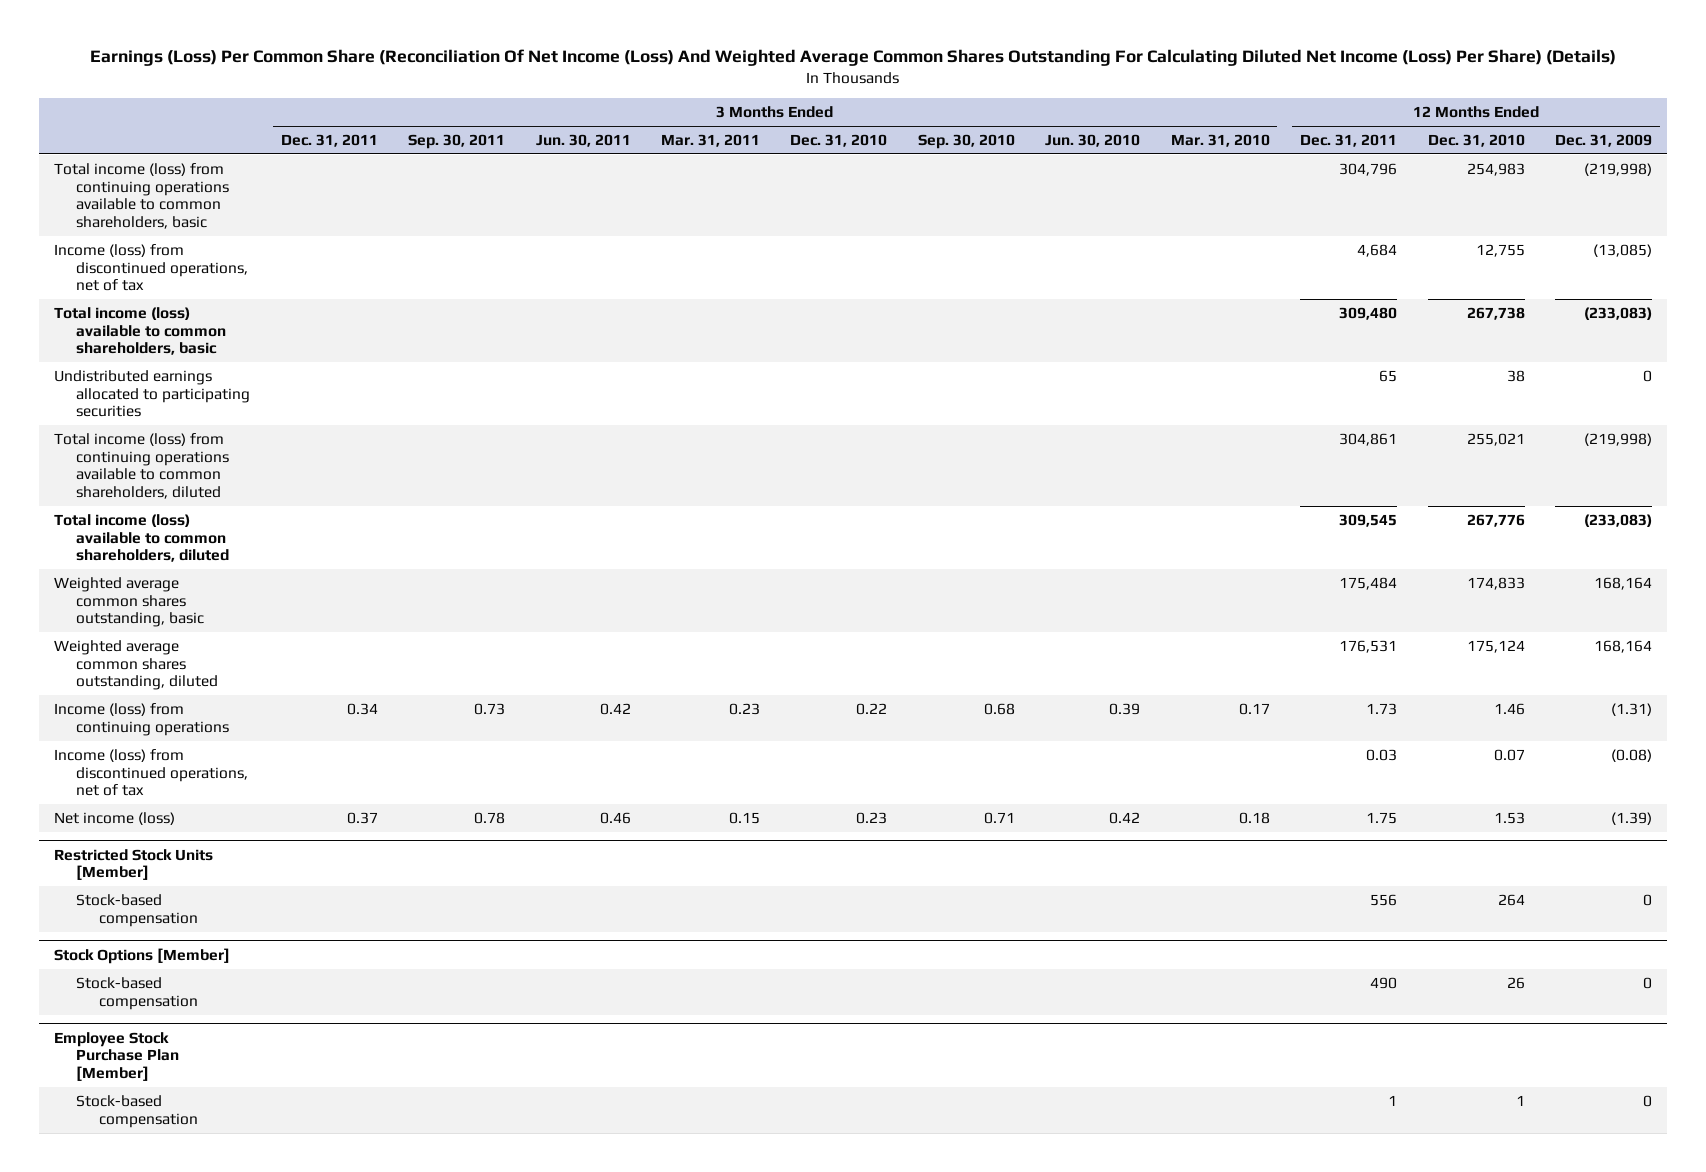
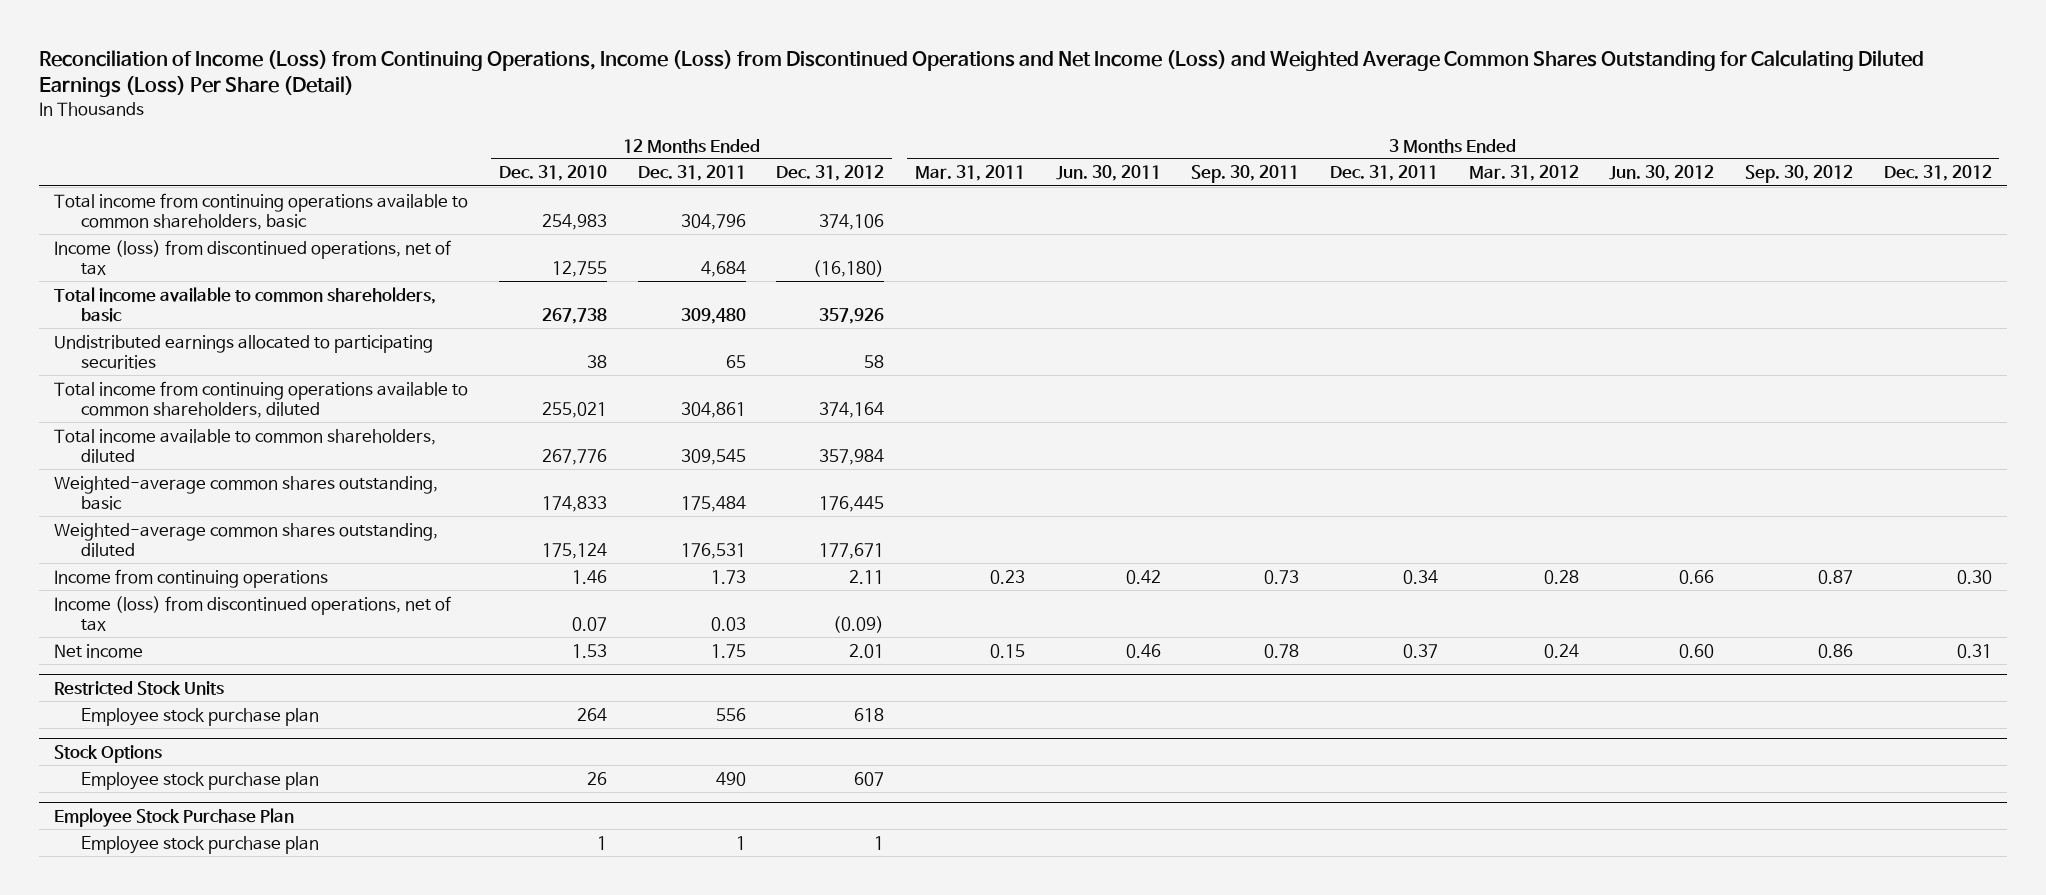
- Earnings (Loss) Per Common Share (Reconciliation Of Net Income (Loss) And Weighted Average Common Shares Outstanding For Calculating Diluted Net Income (Loss) Per Share) (Details)
+ Reconciliation of Income (Loss) from Continuing Operations, Income (Loss) from Discontinued Operations and Net Income (Loss) and Weighted Average Common Shares Outstanding for Calculating Diluted Earnings (Loss) Per Share (Detail)
- | 3 Months Ended Dec. 31, 2011 | 3 Months Ended Sep. 30, 2011 | 3 Months Ended Jun. 30, 2011 | 3 Months Ended Mar. 31, 2011 | 3 Months Ended Dec. 31, 2010 | 3 Months Ended Sep. 30, 2010 | 3 Months Ended Jun. 30, 2010 | 3 Months Ended Mar. 31, 2010 | 12 Months Ended Dec. 31, 2011 | 12 Months Ended Dec. 31, 2010 | 12 Months Ended Dec. 31, 2009
+ | 12 Months Ended Dec. 31, 2010 | 12 Months Ended Dec. 31, 2011 | 12 Months Ended Dec. 31, 2012 | 3 Months Ended Mar. 31, 2011 | 3 Months Ended Jun. 30, 2011 | 3 Months Ended Sep. 30, 2011 | 3 Months Ended Dec. 31, 2011 | 3 Months Ended Mar. 31, 2012 | 3 Months Ended Jun. 30, 2012 | 3 Months Ended Sep. 30, 2012 | 3 Months Ended Dec. 31, 2012
- Total income (loss) from continuing operations available to common shareholders, basic | | | | | | | | | 304,796 | 254,983 | (219,998)
+ Total income from continuing operations available to common shareholders, basic | 254,983 | 304,796 | 374,106 | | | | | | | |
- Total income (loss) available to common shareholders, basic | | | | | | | | | 309,480 | 267,738 | (233,083)
+ Total income available to common shareholders, basic | 267,738 | 309,480 | 357,926 | | | | | | | |
- Total income (loss) from continuing operations available to common shareholders, diluted | | | | | | | | | 304,861 | 255,021 | (219,998)
- Total income (loss) available to common shareholders, diluted | | | | | | | | | 309,545 | 267,776 | (233,083)
- Weighted average common shares outstanding, basic | | | | | | | | | 175,484 | 174,833 | 168,164
- Weighted average common shares outstanding, diluted | | | | | | | | | 176,531 | 175,124 | 168,164
- Income (loss) from continuing operations | 0.34 | 0.73 | 0.42 | 0.23 | 0.22 | 0.68 | 0.39 | 0.17 | 1.73 | 1.46 | (1.31)
+ Total income from continuing operations available to common shareholders, diluted | 255,021 | 304,861 | 374,164 | | | | | | | |
+ Total income available to common shareholders, diluted | 267,776 | 309,545 | 357,984 | | | | | | | |
+ Weighted-average common shares outstanding, basic | 174,833 | 175,484 | 176,445 | | | | | | | |
+ Weighted-average common shares outstanding, diluted | 175,124 | 176,531 | 177,671 | | | | | | | |
+ Income from continuing operations | 1.46 | 1.73 | 2.11 | 0.23 | 0.42 | 0.73 | 0.34 | 0.28 | 0.66 | 0.87 | 0.30
- Net income (loss) | 0.37 | 0.78 | 0.46 | 0.15 | 0.23 | 0.71 | 0.42 | 0.18 | 1.75 | 1.53 | (1.39)
- Restricted Stock Units [Member]
- Stock-based compensation | | | | | | | | | 556 | 264 | 0
- Stock Options [Member]
- Stock-based compensation | | | | | | | | | 490 | 26 | 0
- Employee Stock Purchase Plan [Member]
- Stock-based compensation | | | | | | | | | 1 | 1 | 0
+ Net income | 1.53 | 1.75 | 2.01 | 0.15 | 0.46 | 0.78 | 0.37 | 0.24 | 0.60 | 0.86 | 0.31
+ Restricted Stock Units
+ Employee stock purchase plan | 264 | 556 | 618 | | | | | | | |
+ Stock Options
+ Employee stock purchase plan | 26 | 490 | 607 | | | | | | | |
+ Employee Stock Purchase Plan
+ Employee stock purchase plan | 1 | 1 | 1 | | | | | | | |

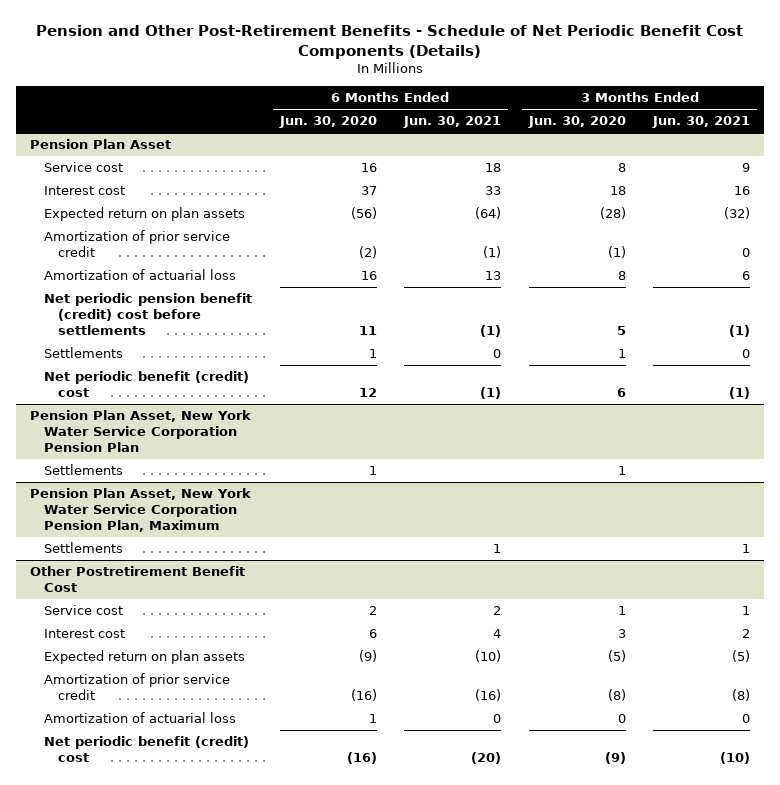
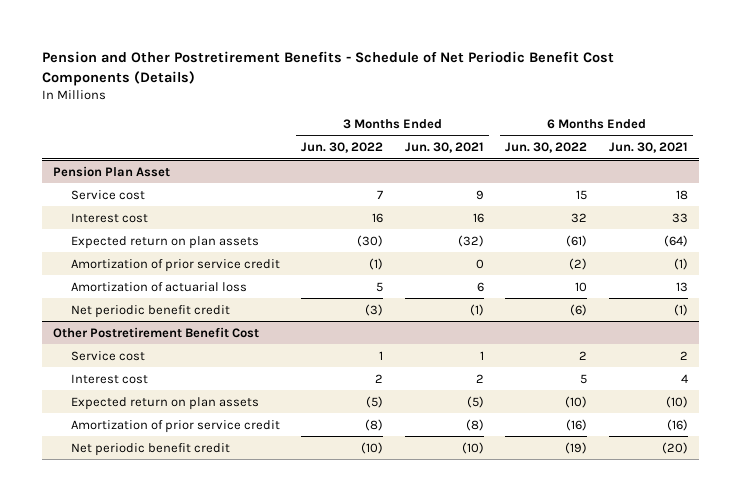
- Pension and Other Post-Retirement Benefits - Schedule of Net Periodic Benefit Cost Components (Details)
+ Pension and Other Postretirement Benefits - Schedule of Net Periodic Benefit Cost Components (Details)
- | 6 Months Ended Jun. 30, 2020 | 6 Months Ended Jun. 30, 2021 | 3 Months Ended Jun. 30, 2020 | 3 Months Ended Jun. 30, 2021
+ | 3 Months Ended Jun. 30, 2022 | 3 Months Ended Jun. 30, 2021 | 6 Months Ended Jun. 30, 2022 | 6 Months Ended Jun. 30, 2021
@ Pension Plan Asset
- Net periodic pension benefit (credit) cost before settlements | 11 | (1) | 5 | (1)
- Settlements | 1 | 0 | 1 | 0
- Net periodic benefit (credit) cost | 12 | (1) | 6 | (1)
- Pension Plan Asset, New York Water Service Corporation Pension Plan
- Settlements | 1 | | 1 |
- Pension Plan Asset, New York Water Service Corporation Pension Plan, Maximum
- Settlements | | 1 | | 1
@ Pension Plan Asset
+ Net periodic benefit credit | (3) | (1) | (6) | (1)
@ Other Postretirement Benefit Cost
- Amortization of actuarial loss | 1 | 0 | 0 | 0
- Net periodic benefit (credit) cost | (16) | (20) | (9) | (10)
+ Net periodic benefit credit | (10) | (10) | (19) | (20)

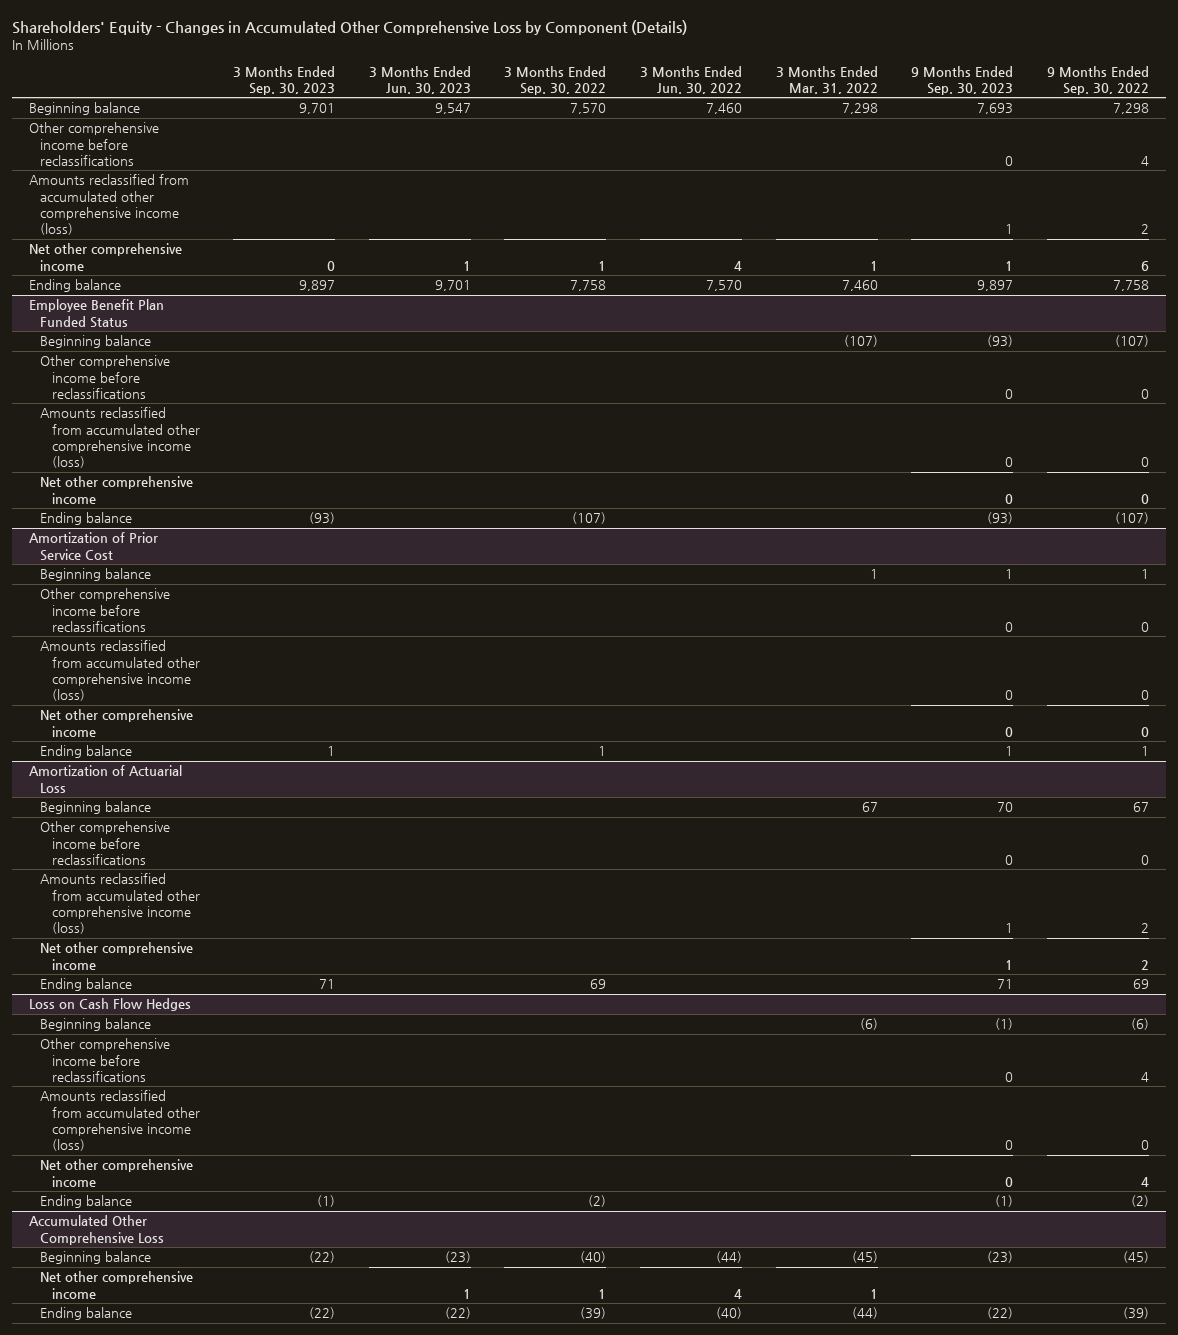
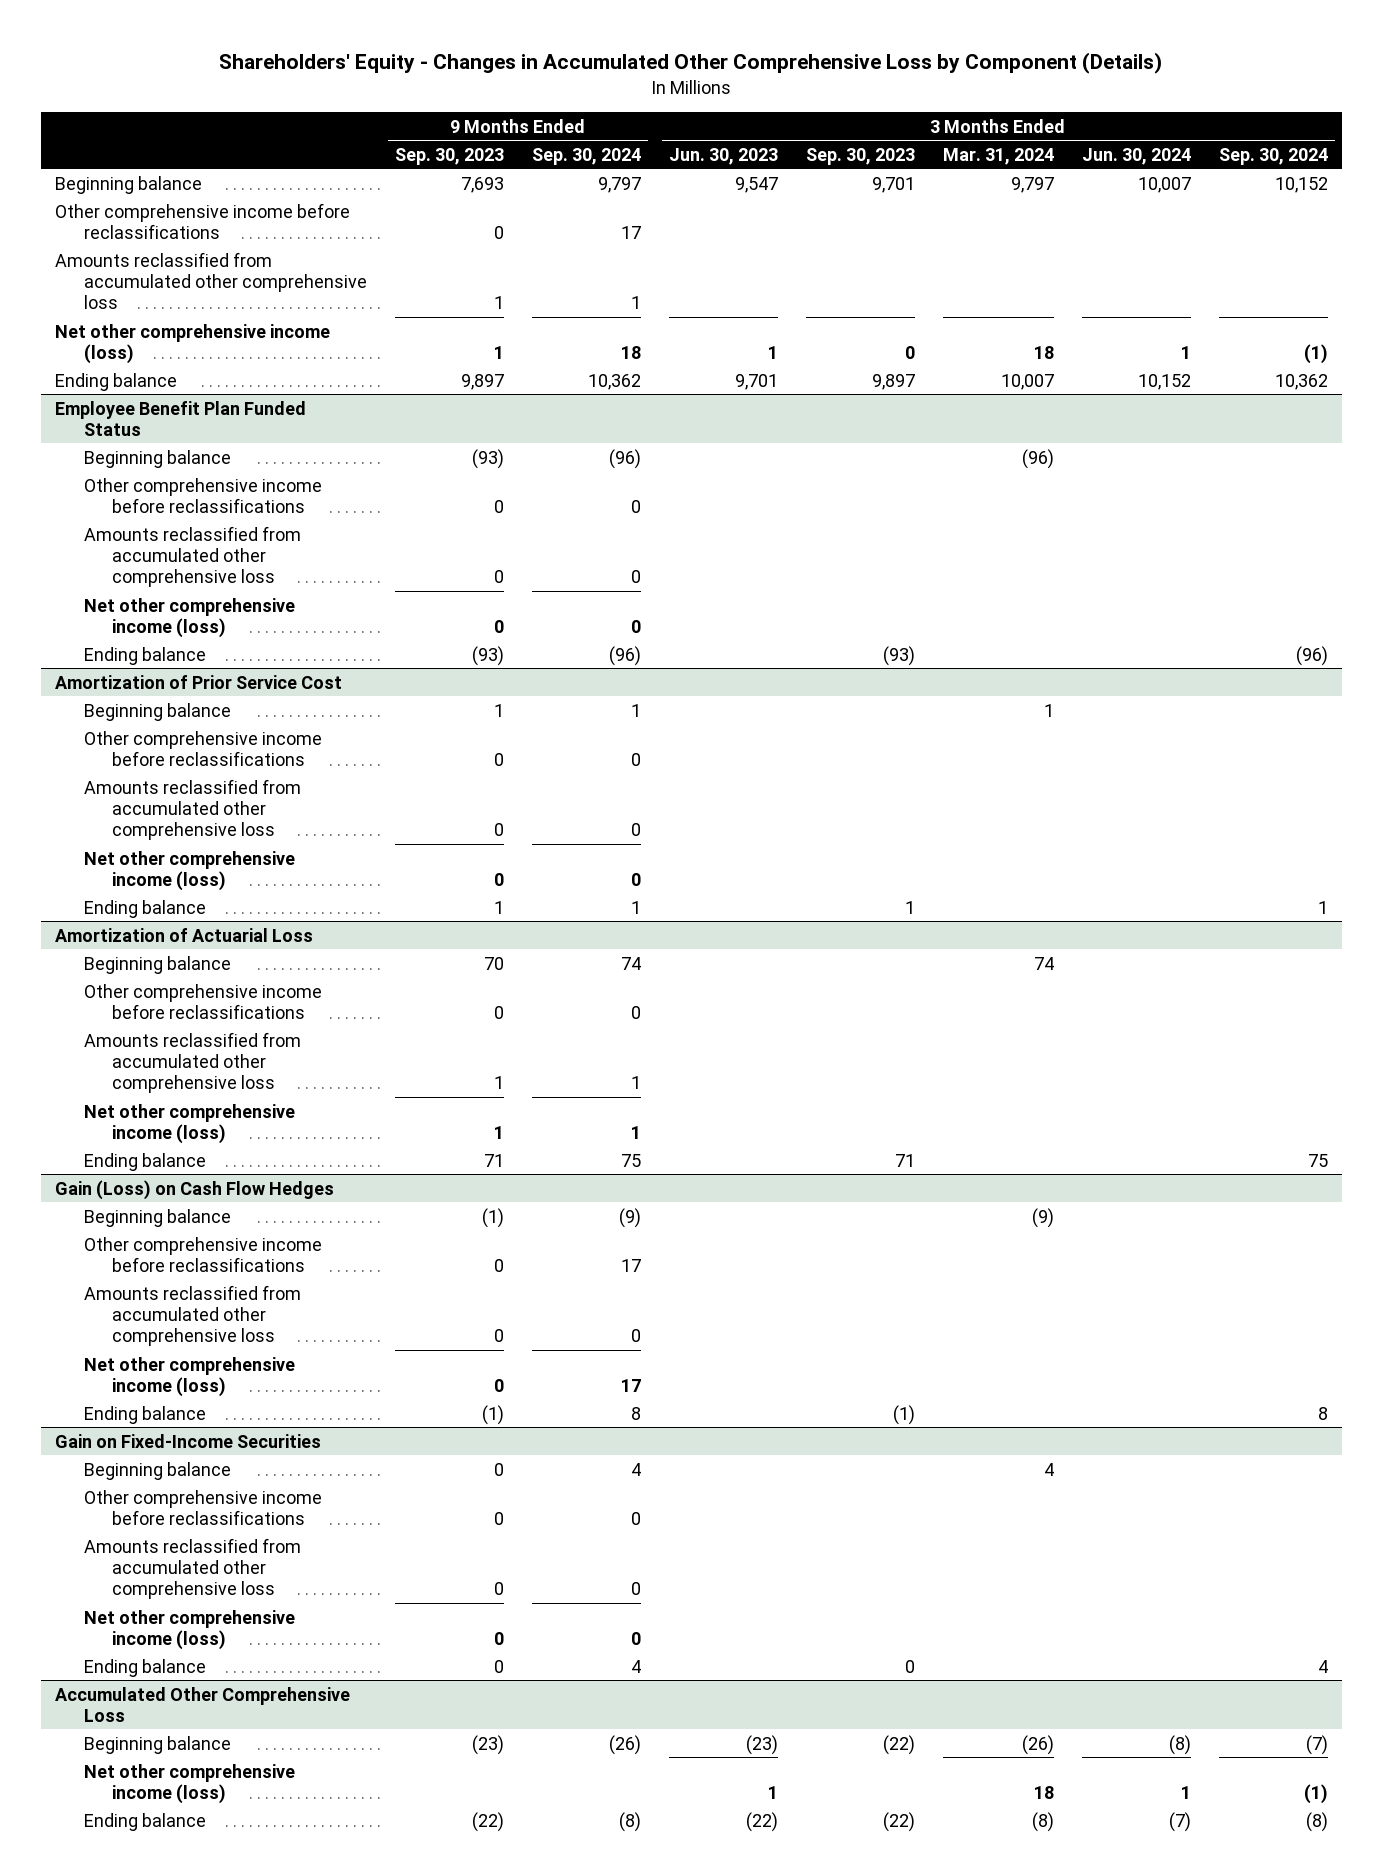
- | 3 Months Ended Sep. 30, 2023 | 3 Months Ended Jun. 30, 2023 | 3 Months Ended Sep. 30, 2022 | 3 Months Ended Jun. 30, 2022 | 3 Months Ended Mar. 31, 2022 | 9 Months Ended Sep. 30, 2023 | 9 Months Ended Sep. 30, 2022
+ | 9 Months Ended Sep. 30, 2023 | 9 Months Ended Sep. 30, 2024 | 3 Months Ended Jun. 30, 2023 | 3 Months Ended Sep. 30, 2023 | 3 Months Ended Mar. 31, 2024 | 3 Months Ended Jun. 30, 2024 | 3 Months Ended Sep. 30, 2024
- Amounts reclassified from accumulated other comprehensive income (loss) | | | | | | 1 | 2
- Net other comprehensive income | 0 | 1 | 1 | 4 | 1 | 1 | 6
+ Amounts reclassified from accumulated other comprehensive loss | 1 | 1 | | | | |
+ Net other comprehensive income (loss) | 1 | 18 | 1 | 0 | 18 | 1 | (1)
@ Employee Benefit Plan Funded Status
- Amounts reclassified from accumulated other comprehensive income (loss) | | | | | | 0 | 0
- Net other comprehensive income | | | | | | 0 | 0
+ Amounts reclassified from accumulated other comprehensive loss | 0 | 0 | | | | |
+ Net other comprehensive income (loss) | 0 | 0 | | | | |
@ Amortization of Prior Service Cost
- Amounts reclassified from accumulated other comprehensive income (loss) | | | | | | 0 | 0
- Net other comprehensive income | | | | | | 0 | 0
+ Amounts reclassified from accumulated other comprehensive loss | 0 | 0 | | | | |
+ Net other comprehensive income (loss) | 0 | 0 | | | | |
@ Amortization of Actuarial Loss
- Amounts reclassified from accumulated other comprehensive income (loss) | | | | | | 1 | 2
- Net other comprehensive income | | | | | | 1 | 2
+ Amounts reclassified from accumulated other comprehensive loss | 1 | 1 | | | | |
+ Net other comprehensive income (loss) | 1 | 1 | | | | |
- Loss on Cash Flow Hedges
+ Gain (Loss) on Cash Flow Hedges
- Amounts reclassified from accumulated other comprehensive income (loss) | | | | | | 0 | 0
- Net other comprehensive income | | | | | | 0 | 4
+ Amounts reclassified from accumulated other comprehensive loss | 0 | 0 | | | | |
+ Net other comprehensive income (loss) | 0 | 17 | | | | |
+ Gain on Fixed-Income Securities
+ Beginning balance | 0 | 4 | | | 4 | |
+ Other comprehensive income before reclassifications | 0 | 0 | | | | |
+ Amounts reclassified from accumulated other comprehensive loss | 0 | 0 | | | | |
+ Net other comprehensive income (loss) | 0 | 0 | | | | |
+ Ending balance | 0 | 4 | | 0 | | | 4
@ Accumulated Other Comprehensive Loss
- Net other comprehensive income | | 1 | 1 | 4 | 1 | |
+ Net other comprehensive income (loss) | | | 1 | | 18 | 1 | (1)

